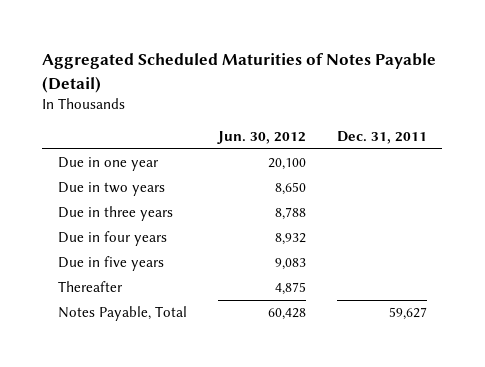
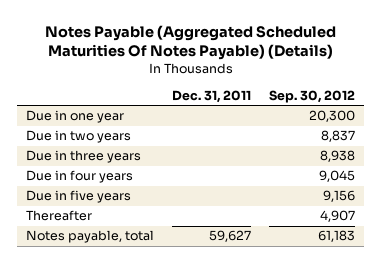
- Aggregated Scheduled Maturities of Notes Payable (Detail)
+ Notes Payable (Aggregated Scheduled Maturities Of Notes Payable) (Details)
- | Jun. 30, 2012 | Dec. 31, 2011
+ | Dec. 31, 2011 | Sep. 30, 2012
- Notes Payable, Total | 60,428 | 59,627
+ Notes payable, total | 59,627 | 61,183

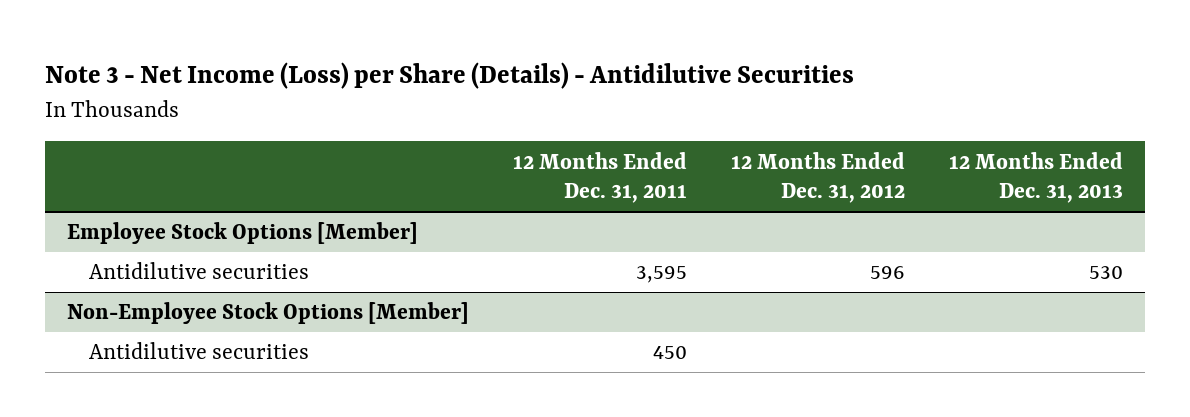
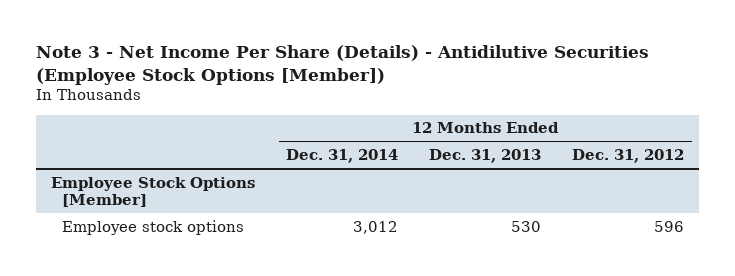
- Note 3 - Net Income (Loss) per Share (Details) - Antidilutive Securities
+ Note 3 - Net Income Per Share (Details) - Antidilutive Securities (Employee Stock Options [Member])
- | 12 Months Ended Dec. 31, 2011 | 12 Months Ended Dec. 31, 2012 | 12 Months Ended Dec. 31, 2013
+ | 12 Months Ended Dec. 31, 2014 | 12 Months Ended Dec. 31, 2013 | 12 Months Ended Dec. 31, 2012
@ Employee Stock Options [Member]
- Antidilutive securities | 3,595 | 596 | 530
- Non-Employee Stock Options [Member]
- Antidilutive securities | 450 | |
@ Employee Stock Options [Member]
+ Employee stock options | 3,012 | 530 | 596

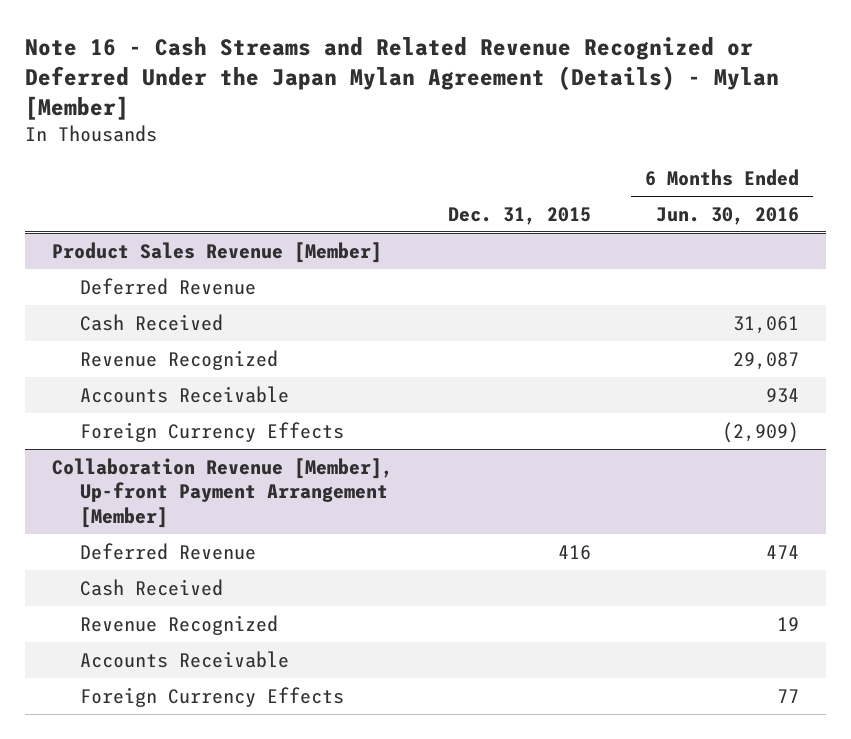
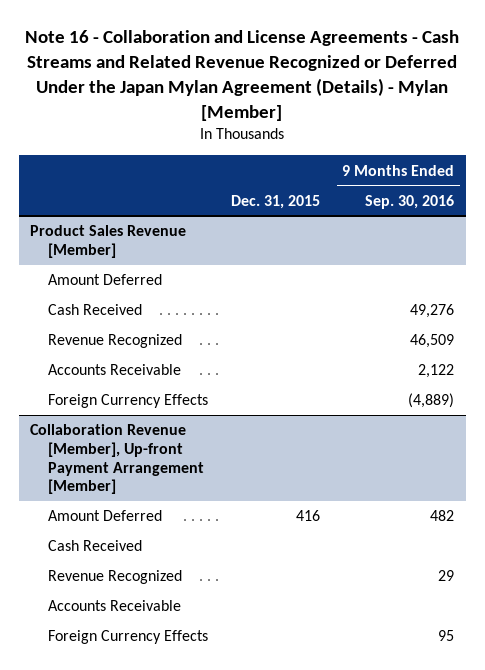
- Note 16 - Cash Streams and Related Revenue Recognized or Deferred Under the Japan Mylan Agreement (Details) - Mylan [Member]
+ Note 16 - Collaboration and License Agreements - Cash Streams and Related Revenue Recognized or Deferred Under the Japan Mylan Agreement (Details) - Mylan [Member]
- | Dec. 31, 2015 | 6 Months Ended Jun. 30, 2016
+ | Dec. 31, 2015 | 9 Months Ended Sep. 30, 2016
@ Product Sales Revenue [Member]
- Deferred Revenue
+ Amount Deferred
@ Collaboration Revenue [Member], Up-front Payment Arrangement [Member]
- Deferred Revenue | 416 | 474
+ Amount Deferred | 416 | 482

